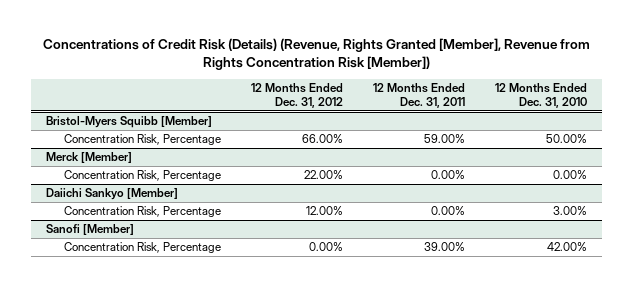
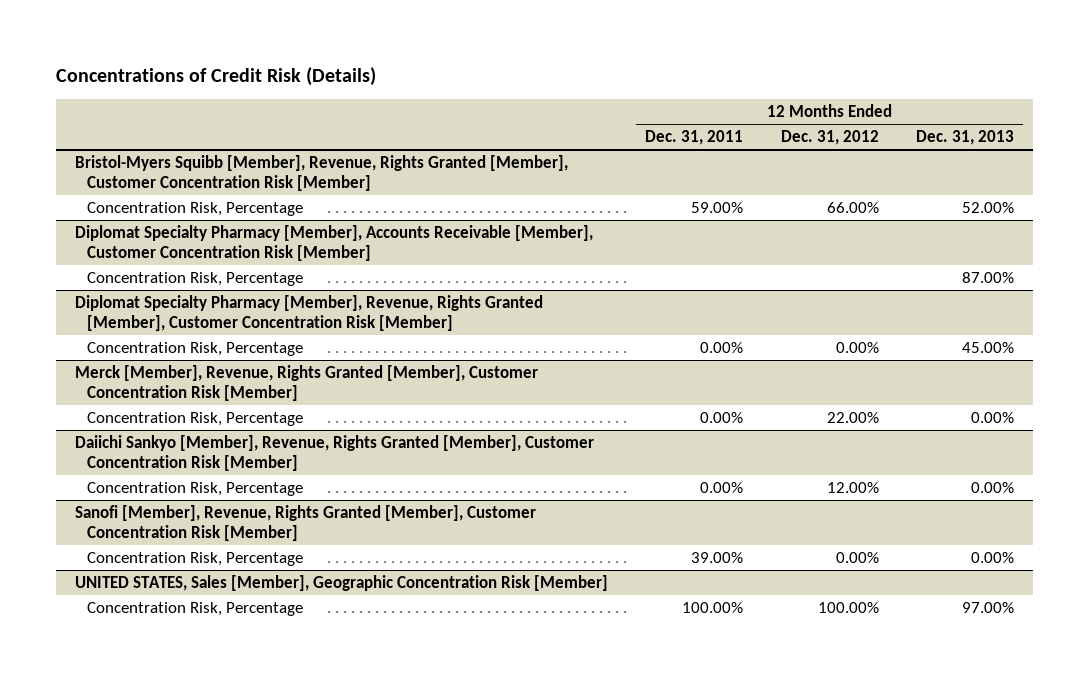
- Concentrations of Credit Risk (Details) (Revenue, Rights Granted [Member], Revenue from Rights Concentration Risk [Member])
+ Concentrations of Credit Risk (Details)
- | 12 Months Ended Dec. 31, 2012 | 12 Months Ended Dec. 31, 2011 | 12 Months Ended Dec. 31, 2010
+ | 12 Months Ended Dec. 31, 2011 | 12 Months Ended Dec. 31, 2012 | 12 Months Ended Dec. 31, 2013
- Bristol-Myers Squibb [Member]
+ Bristol-Myers Squibb [Member], Revenue, Rights Granted [Member], Customer Concentration Risk [Member]
- Merck [Member]
+ Diplomat Specialty Pharmacy [Member], Accounts Receivable [Member], Customer Concentration Risk [Member]
+ Concentration Risk, Percentage | | | 87.00%
+ Diplomat Specialty Pharmacy [Member], Revenue, Rights Granted [Member], Customer Concentration Risk [Member]
+ Concentration Risk, Percentage | 0.00% | 0.00% | 45.00%
+ Merck [Member], Revenue, Rights Granted [Member], Customer Concentration Risk [Member]
- Daiichi Sankyo [Member]
+ Daiichi Sankyo [Member], Revenue, Rights Granted [Member], Customer Concentration Risk [Member]
- Sanofi [Member]
+ Sanofi [Member], Revenue, Rights Granted [Member], Customer Concentration Risk [Member]
+ UNITED STATES, Sales [Member], Geographic Concentration Risk [Member]
+ Concentration Risk, Percentage | 100.00% | 100.00% | 97.00%

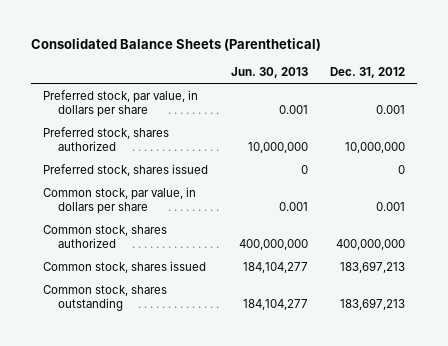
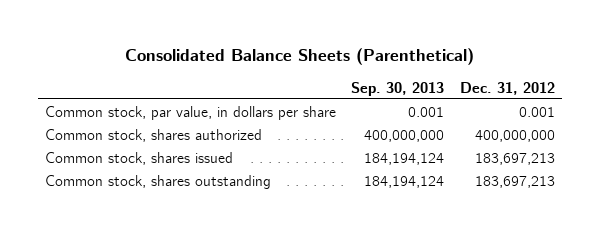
- | Jun. 30, 2013 | Dec. 31, 2012
+ | Sep. 30, 2013 | Dec. 31, 2012
- Preferred stock, par value, in dollars per share | 0.001 | 0.001
- Preferred stock, shares authorized | 10,000,000 | 10,000,000
- Preferred stock, shares issued | 0 | 0

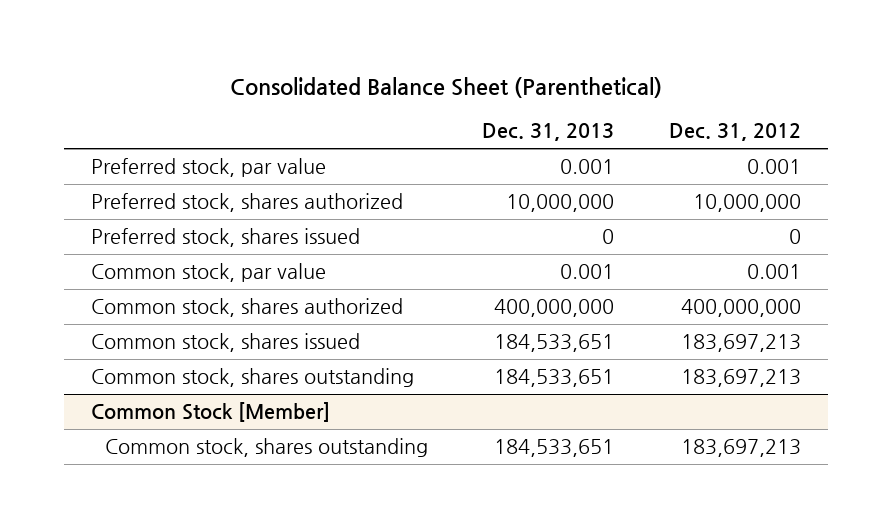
- Consolidated Balance Sheets (Parenthetical)
+ Consolidated Balance Sheet (Parenthetical)
- | Sep. 30, 2013 | Dec. 31, 2012
+ | Dec. 31, 2013 | Dec. 31, 2012
- Common stock, par value, in dollars per share | 0.001 | 0.001
+ Preferred stock, par value | 0.001 | 0.001
+ Preferred stock, shares authorized | 10,000,000 | 10,000,000
+ Preferred stock, shares issued | 0 | 0
+ Common stock, par value | 0.001 | 0.001
+ Common Stock [Member]
+ Common stock, shares outstanding | 184,533,651 | 183,697,213

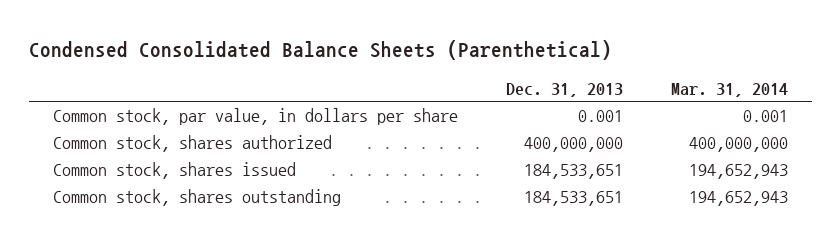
- Consolidated Balance Sheet (Parenthetical)
+ Condensed Consolidated Balance Sheets (Parenthetical)
- | Dec. 31, 2013 | Dec. 31, 2012
+ | Dec. 31, 2013 | Mar. 31, 2014
- Preferred stock, par value | 0.001 | 0.001
- Preferred stock, shares authorized | 10,000,000 | 10,000,000
- Preferred stock, shares issued | 0 | 0
- Common stock, par value | 0.001 | 0.001
+ Common stock, par value, in dollars per share | 0.001 | 0.001
- Common Stock [Member]
- Common stock, shares outstanding | 184,533,651 | 183,697,213

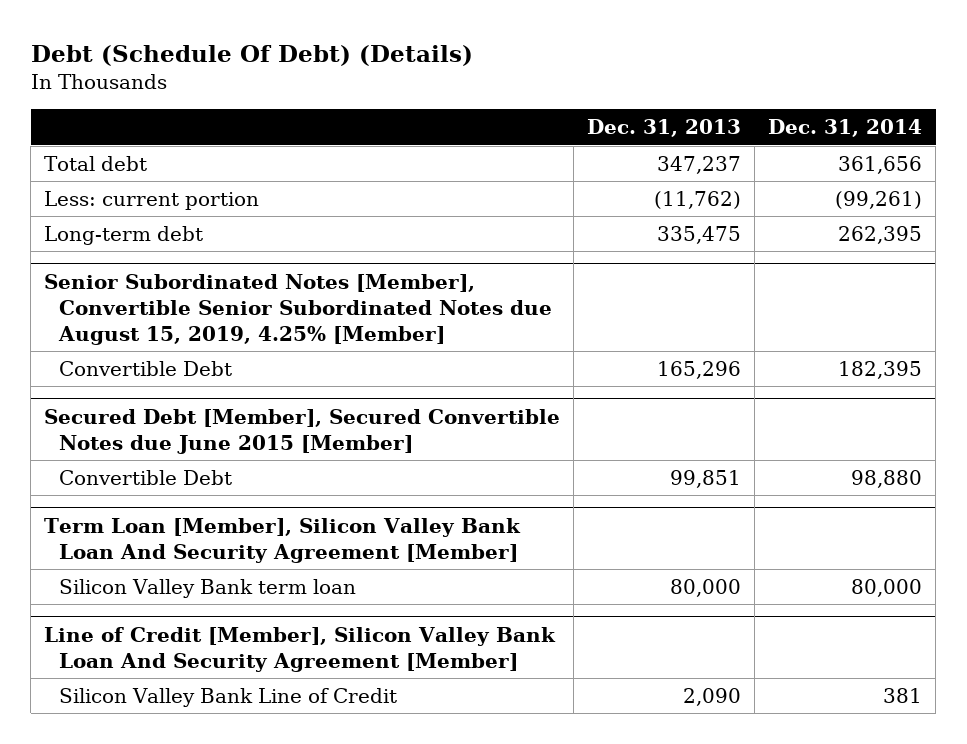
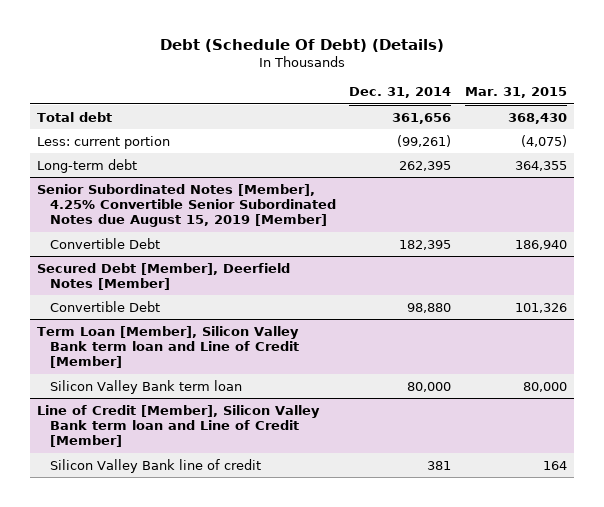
- | Dec. 31, 2013 | Dec. 31, 2014
+ | Dec. 31, 2014 | Mar. 31, 2015
- Senior Subordinated Notes [Member], Convertible Senior Subordinated Notes due August 15, 2019, 4.25% [Member]
+ Senior Subordinated Notes [Member], 4.25% Convertible Senior Subordinated Notes due August 15, 2019 [Member]
- Secured Debt [Member], Secured Convertible Notes due June 2015 [Member]
+ Secured Debt [Member], Deerfield Notes [Member]
- Term Loan [Member], Silicon Valley Bank Loan And Security Agreement [Member]
+ Term Loan [Member], Silicon Valley Bank term loan and Line of Credit [Member]
- Line of Credit [Member], Silicon Valley Bank Loan And Security Agreement [Member]
- Silicon Valley Bank Line of Credit | 2,090 | 381
+ Line of Credit [Member], Silicon Valley Bank term loan and Line of Credit [Member]
+ Silicon Valley Bank line of credit | 381 | 164

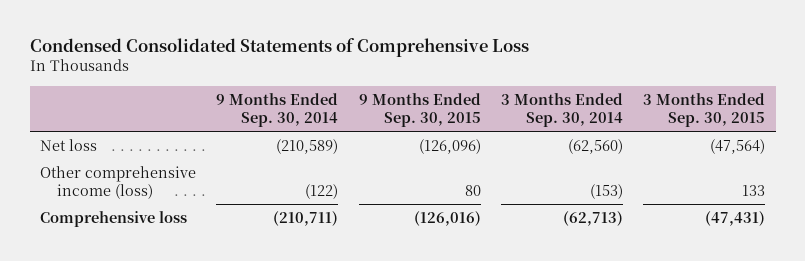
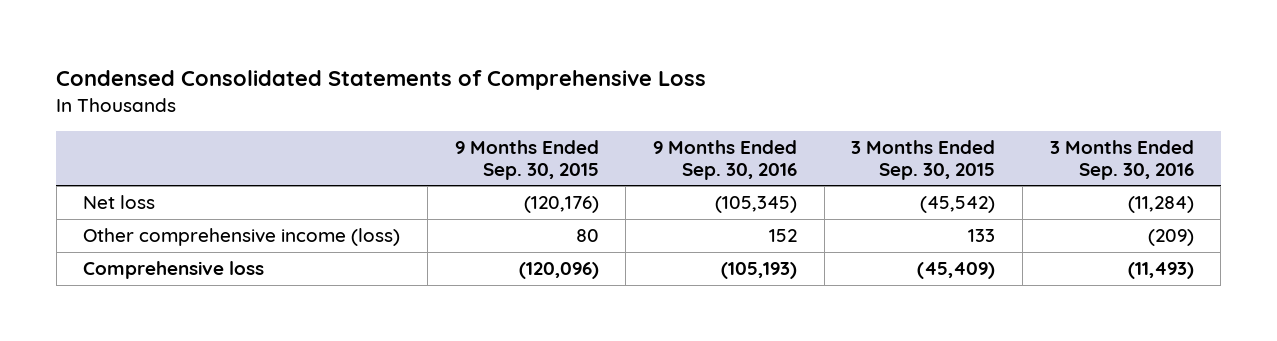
- | 9 Months Ended Sep. 30, 2014 | 9 Months Ended Sep. 30, 2015 | 3 Months Ended Sep. 30, 2014 | 3 Months Ended Sep. 30, 2015
+ | 9 Months Ended Sep. 30, 2015 | 9 Months Ended Sep. 30, 2016 | 3 Months Ended Sep. 30, 2015 | 3 Months Ended Sep. 30, 2016
- Net loss | (210,589) | (126,096) | (62,560) | (47,564)
+ Net loss | (120,176) | (105,345) | (45,542) | (11,284)
- Comprehensive loss | (210,711) | (126,016) | (62,713) | (47,431)
+ Comprehensive loss | (120,096) | (105,193) | (45,409) | (11,493)

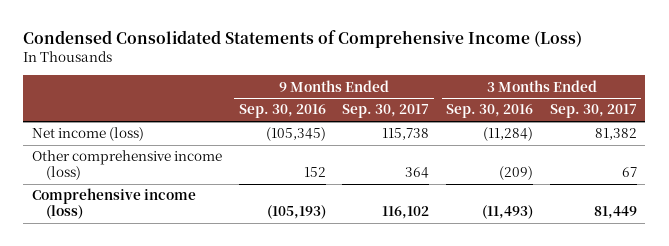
- Condensed Consolidated Statements of Comprehensive Loss
+ Condensed Consolidated Statements of Comprehensive Income (Loss)
- | 9 Months Ended Sep. 30, 2015 | 9 Months Ended Sep. 30, 2016 | 3 Months Ended Sep. 30, 2015 | 3 Months Ended Sep. 30, 2016
+ | 9 Months Ended Sep. 30, 2016 | 9 Months Ended Sep. 30, 2017 | 3 Months Ended Sep. 30, 2016 | 3 Months Ended Sep. 30, 2017
- Net loss | (120,176) | (105,345) | (45,542) | (11,284)
+ Net income (loss) | (105,345) | 115,738 | (11,284) | 81,382
- Comprehensive loss | (120,096) | (105,193) | (45,409) | (11,493)
+ Comprehensive income (loss) | (105,193) | 116,102 | (11,493) | 81,449

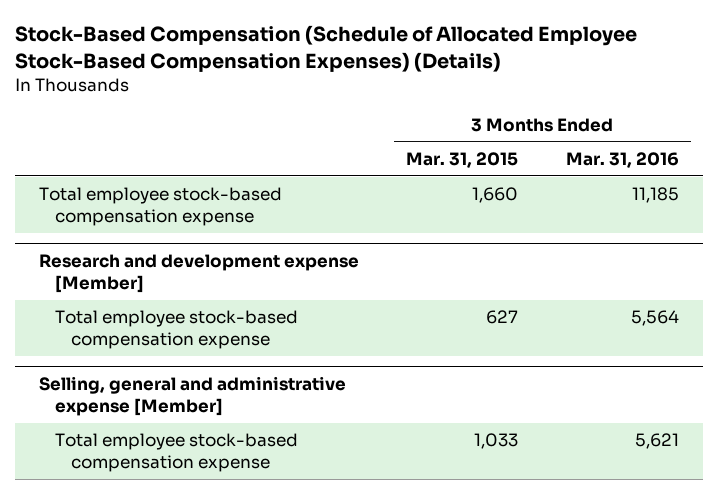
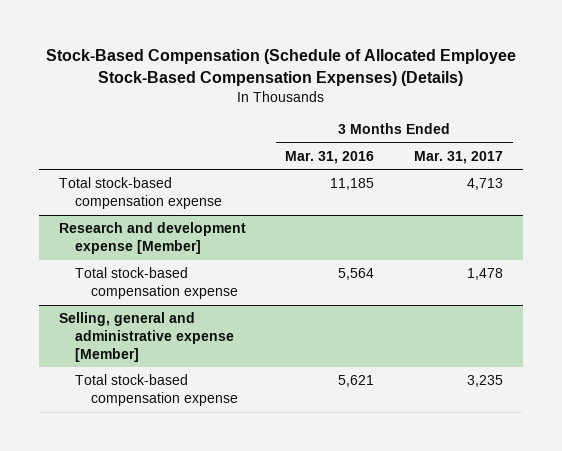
- | 3 Months Ended Mar. 31, 2015 | 3 Months Ended Mar. 31, 2016
+ | 3 Months Ended Mar. 31, 2016 | 3 Months Ended Mar. 31, 2017
- Total employee stock-based compensation expense | 1,660 | 11,185
+ Total stock-based compensation expense | 11,185 | 4,713
@ Research and development expense [Member]
- Total employee stock-based compensation expense | 627 | 5,564
+ Total stock-based compensation expense | 5,564 | 1,478
@ Selling, general and administrative expense [Member]
- Total employee stock-based compensation expense | 1,033 | 5,621
+ Total stock-based compensation expense | 5,621 | 3,235

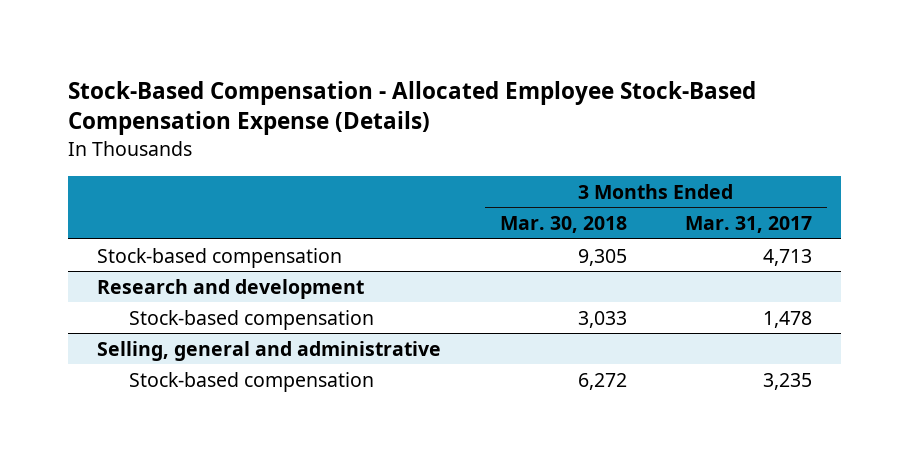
- Stock-Based Compensation (Schedule of Allocated Employee Stock-Based Compensation Expenses) (Details)
+ Stock-Based Compensation - Allocated Employee Stock-Based Compensation Expense (Details)
- | 3 Months Ended Mar. 31, 2016 | 3 Months Ended Mar. 31, 2017
+ | 3 Months Ended Mar. 30, 2018 | 3 Months Ended Mar. 31, 2017
- Total stock-based compensation expense | 11,185 | 4,713
- Research and development expense [Member]
- Total stock-based compensation expense | 5,564 | 1,478
- Selling, general and administrative expense [Member]
- Total stock-based compensation expense | 5,621 | 3,235
+ Stock-based compensation | 9,305 | 4,713
+ Research and development
+ Stock-based compensation | 3,033 | 1,478
+ Selling, general and administrative
+ Stock-based compensation | 6,272 | 3,235

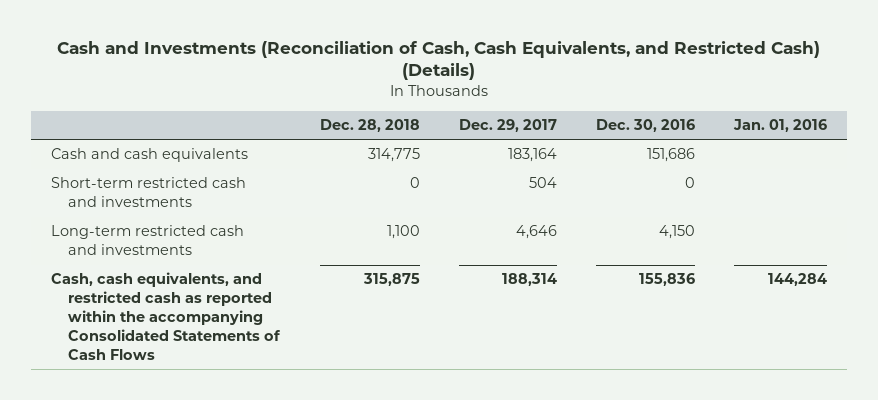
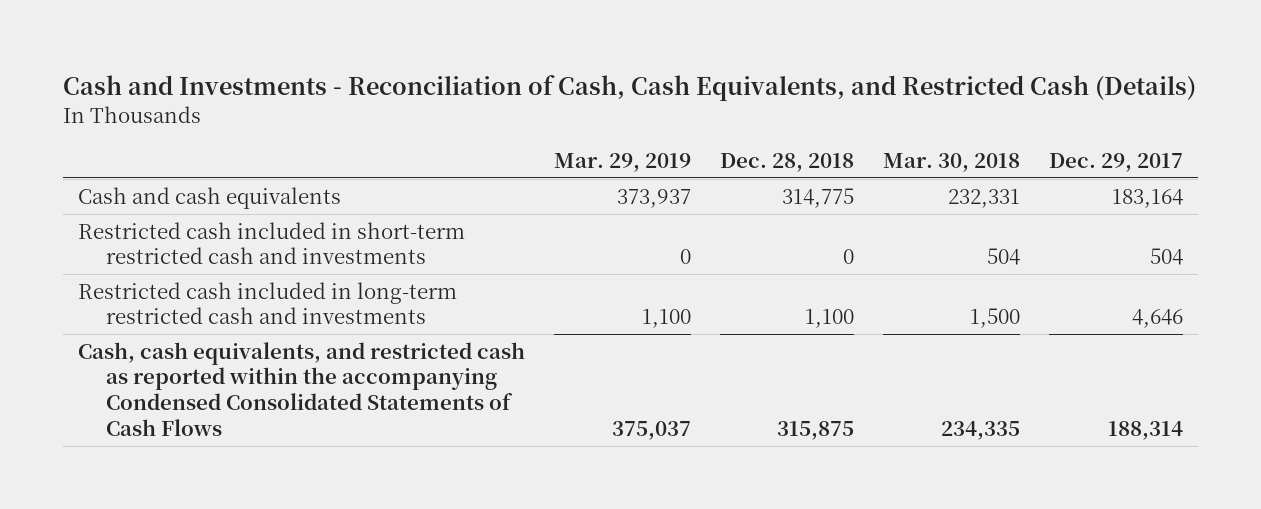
- Cash and Investments (Reconciliation of Cash, Cash Equivalents, and Restricted Cash) (Details)
+ Cash and Investments - Reconciliation of Cash, Cash Equivalents, and Restricted Cash (Details)
- | Dec. 28, 2018 | Dec. 29, 2017 | Dec. 30, 2016 | Jan. 01, 2016
+ | Mar. 29, 2019 | Dec. 28, 2018 | Mar. 30, 2018 | Dec. 29, 2017
- Short-term restricted cash and investments | 0 | 504 | 0 |
- Long-term restricted cash and investments | 1,100 | 4,646 | 4,150 |
- Cash, cash equivalents, and restricted cash as reported within the accompanying Consolidated Statements of Cash Flows | 315,875 | 188,314 | 155,836 | 144,284
+ Restricted cash included in short-term restricted cash and investments | 0 | 0 | 504 | 504
+ Restricted cash included in long-term restricted cash and investments | 1,100 | 1,100 | 1,500 | 4,646
+ Cash, cash equivalents, and restricted cash as reported within the accompanying Condensed Consolidated Statements of Cash Flows | 375,037 | 315,875 | 234,335 | 188,314

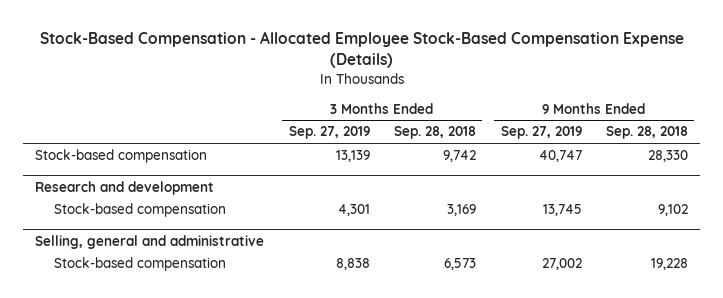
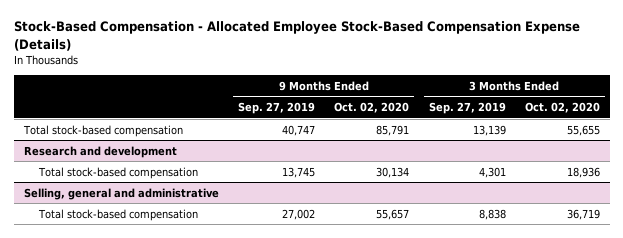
- | 3 Months Ended Sep. 27, 2019 | 3 Months Ended Sep. 28, 2018 | 9 Months Ended Sep. 27, 2019 | 9 Months Ended Sep. 28, 2018
+ | 9 Months Ended Sep. 27, 2019 | 9 Months Ended Oct. 02, 2020 | 3 Months Ended Sep. 27, 2019 | 3 Months Ended Oct. 02, 2020
- Stock-based compensation | 13,139 | 9,742 | 40,747 | 28,330
+ Total stock-based compensation | 40,747 | 85,791 | 13,139 | 55,655
@ Research and development
- Stock-based compensation | 4,301 | 3,169 | 13,745 | 9,102
+ Total stock-based compensation | 13,745 | 30,134 | 4,301 | 18,936
@ Selling, general and administrative
- Stock-based compensation | 8,838 | 6,573 | 27,002 | 19,228
+ Total stock-based compensation | 27,002 | 55,657 | 8,838 | 36,719

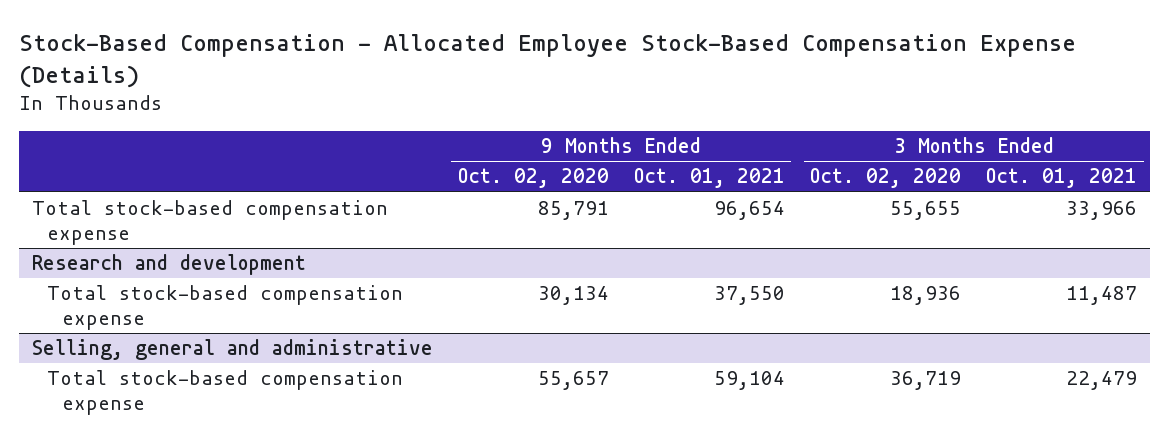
- | 9 Months Ended Sep. 27, 2019 | 9 Months Ended Oct. 02, 2020 | 3 Months Ended Sep. 27, 2019 | 3 Months Ended Oct. 02, 2020
+ | 9 Months Ended Oct. 02, 2020 | 9 Months Ended Oct. 01, 2021 | 3 Months Ended Oct. 02, 2020 | 3 Months Ended Oct. 01, 2021
- Total stock-based compensation | 40,747 | 85,791 | 13,139 | 55,655
+ Total stock-based compensation expense | 85,791 | 96,654 | 55,655 | 33,966
@ Research and development
- Total stock-based compensation | 13,745 | 30,134 | 4,301 | 18,936
+ Total stock-based compensation expense | 30,134 | 37,550 | 18,936 | 11,487
@ Selling, general and administrative
- Total stock-based compensation | 27,002 | 55,657 | 8,838 | 36,719
+ Total stock-based compensation expense | 55,657 | 59,104 | 36,719 | 22,479

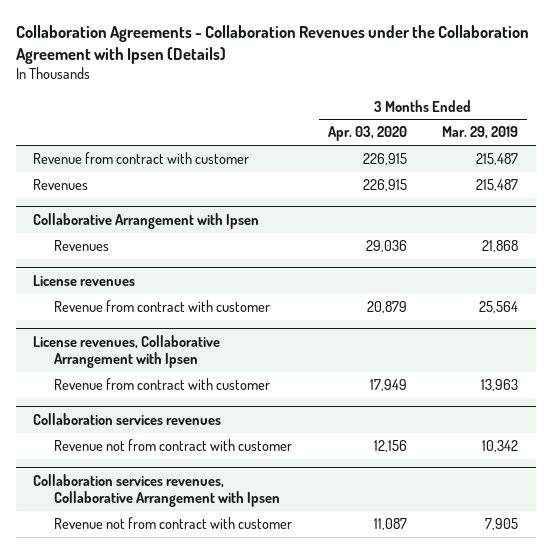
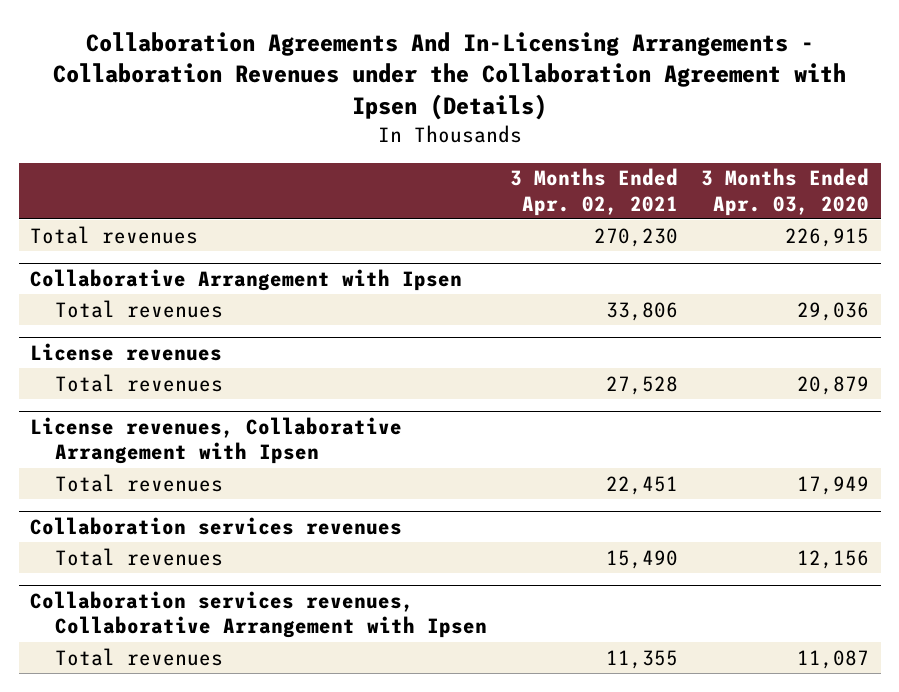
- Collaboration Agreements - Collaboration Revenues under the Collaboration Agreement with Ipsen (Details)
+ Collaboration Agreements And In-Licensing Arrangements - Collaboration Revenues under the Collaboration Agreement with Ipsen (Details)
- | 3 Months Ended Apr. 03, 2020 | 3 Months Ended Mar. 29, 2019
+ | 3 Months Ended Apr. 02, 2021 | 3 Months Ended Apr. 03, 2020
- Revenue from contract with customer | 226,915 | 215,487
- Revenues | 226,915 | 215,487
+ Total revenues | 270,230 | 226,915
@ Collaborative Arrangement with Ipsen
- Revenues | 29,036 | 21,868
+ Total revenues | 33,806 | 29,036
@ License revenues
- Revenue from contract with customer | 20,879 | 25,564
+ Total revenues | 27,528 | 20,879
@ License revenues, Collaborative Arrangement with Ipsen
- Revenue from contract with customer | 17,949 | 13,963
+ Total revenues | 22,451 | 17,949
@ Collaboration services revenues
- Revenue not from contract with customer | 12,156 | 10,342
+ Total revenues | 15,490 | 12,156
@ Collaboration services revenues, Collaborative Arrangement with Ipsen
- Revenue not from contract with customer | 11,087 | 7,905
+ Total revenues | 11,355 | 11,087

